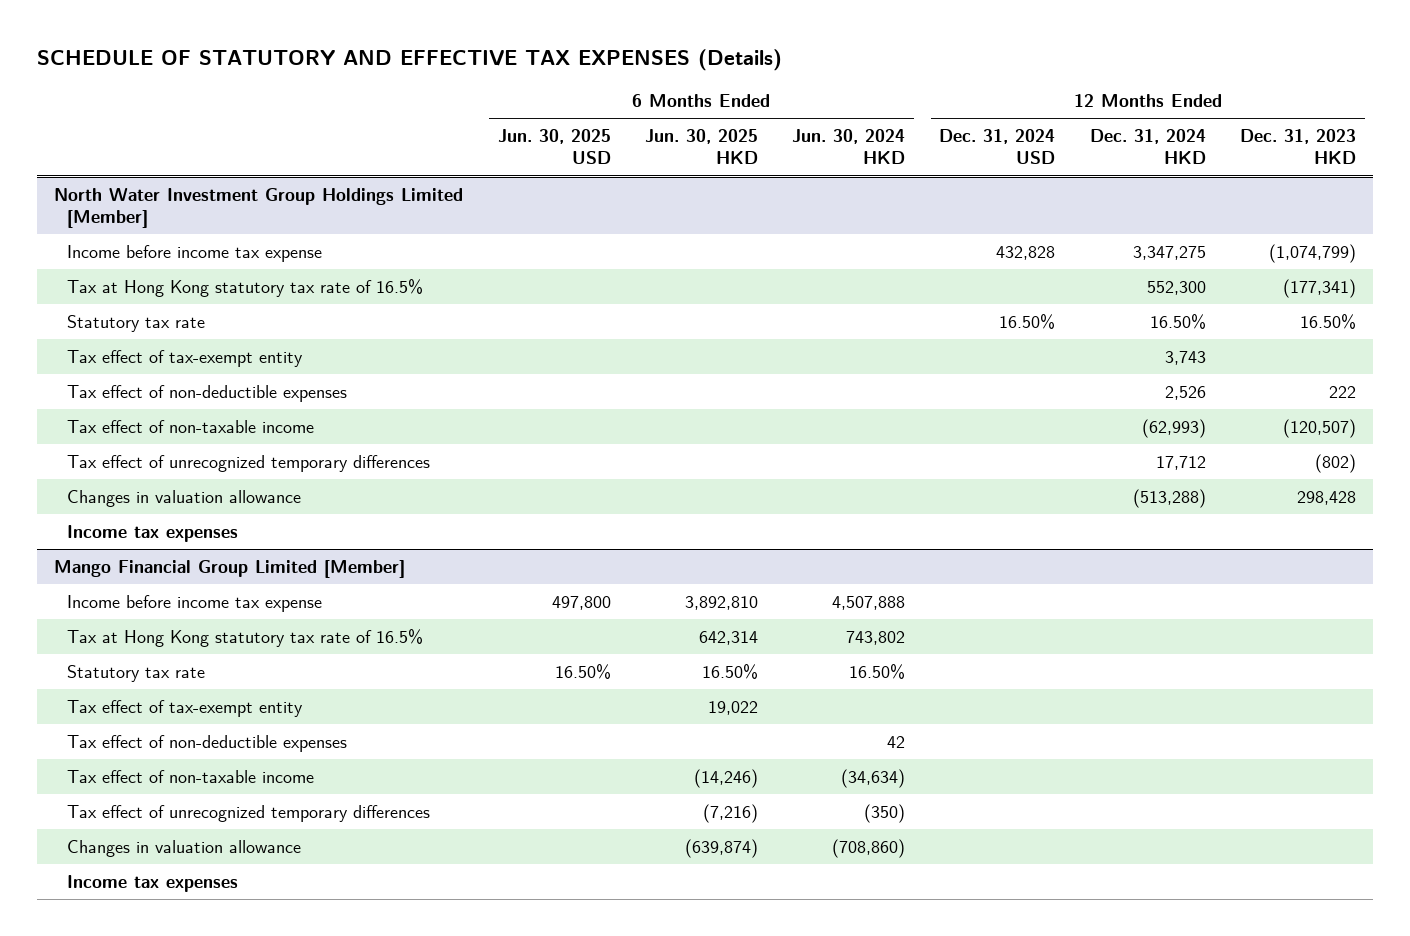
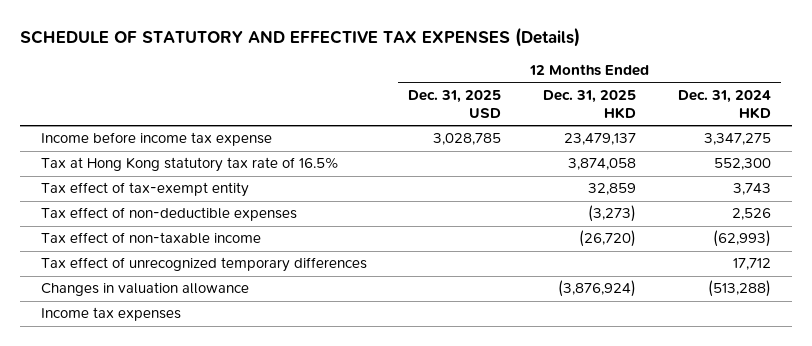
- | 6 Months Ended Jun. 30, 2025 USD | 6 Months Ended Jun. 30, 2025 HKD | 6 Months Ended Jun. 30, 2024 HKD | 12 Months Ended Dec. 31, 2024 USD | 12 Months Ended Dec. 31, 2024 HKD | 12 Months Ended Dec. 31, 2023 HKD
+ | 12 Months Ended Dec. 31, 2025 USD | 12 Months Ended Dec. 31, 2025 HKD | 12 Months Ended Dec. 31, 2024 HKD
- North Water Investment Group Holdings Limited [Member]
- Statutory tax rate | | | | 16.50% | 16.50% | 16.50%
- Mango Financial Group Limited [Member]
- Income before income tax expense | 497,800 | 3,892,810 | 4,507,888 | | |
- Tax at Hong Kong statutory tax rate of 16.5% | | 642,314 | 743,802 | | |
- Statutory tax rate | 16.50% | 16.50% | 16.50% | | |
- Tax effect of tax-exempt entity | | 19,022 | | | |
- Tax effect of non-deductible expenses | | | 42 | | |
- Tax effect of non-taxable income | | (14,246) | (34,634) | | |
- Tax effect of unrecognized temporary differences | | (7,216) | (350) | | |
- Changes in valuation allowance | | (639,874) | (708,860) | | |
- Income tax expenses

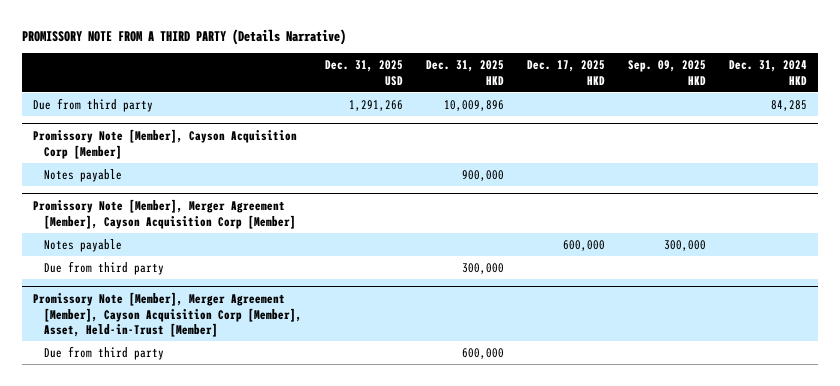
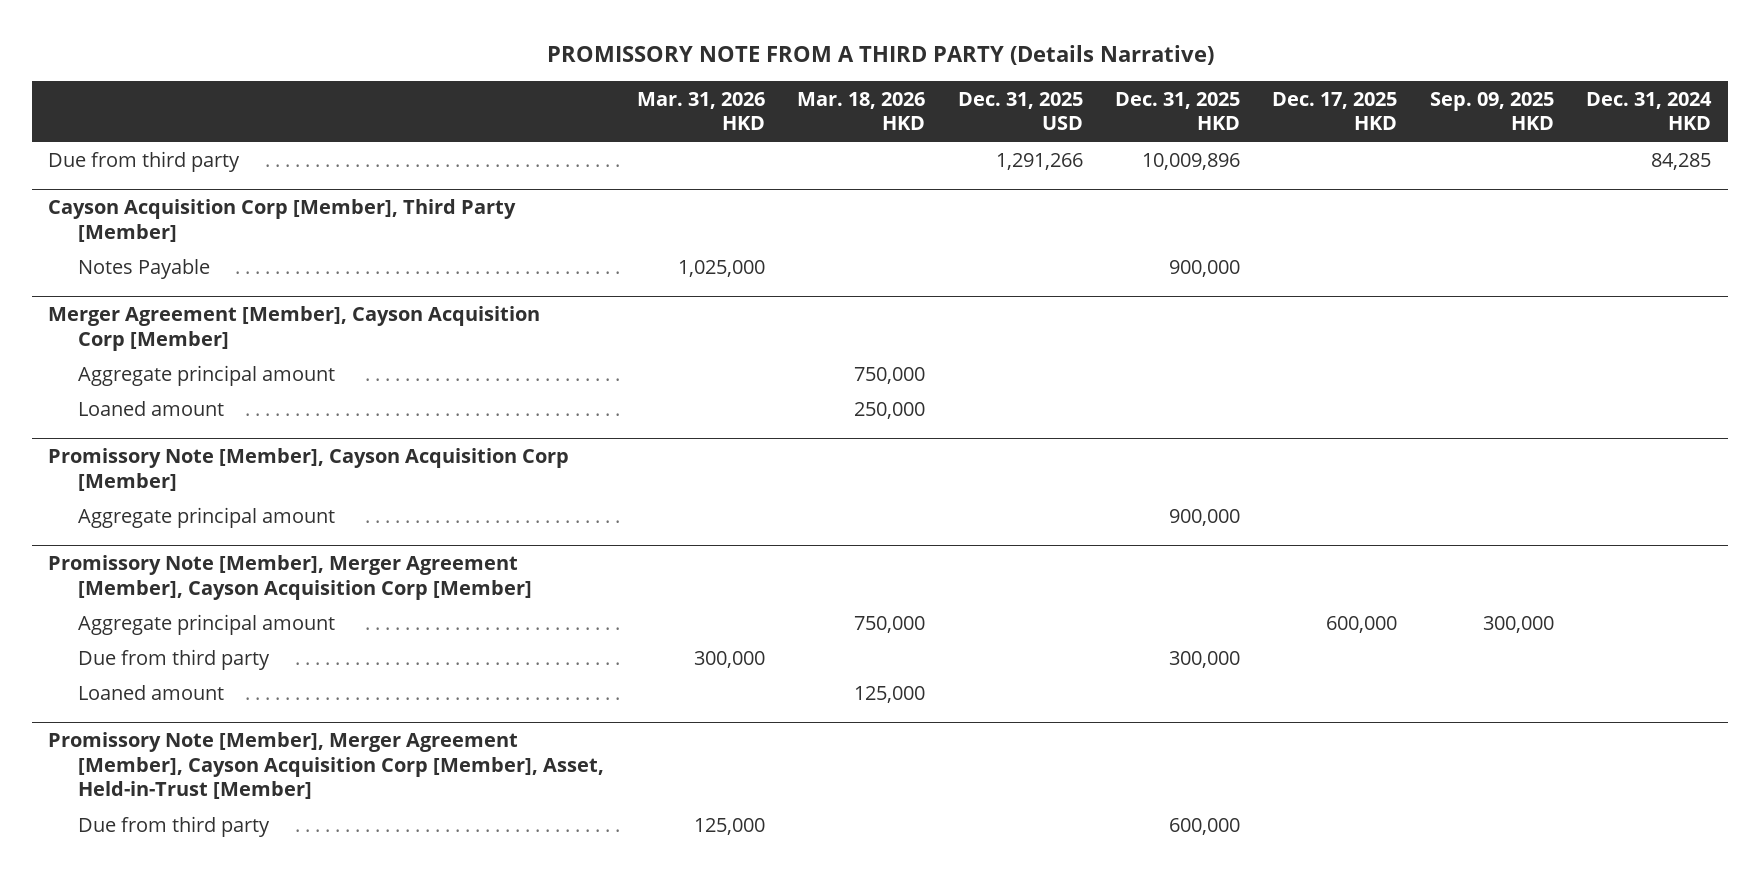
- | Dec. 31, 2025 USD | Dec. 31, 2025 HKD | Dec. 17, 2025 HKD | Sep. 09, 2025 HKD | Dec. 31, 2024 HKD
+ | Mar. 31, 2026 HKD | Mar. 18, 2026 HKD | Dec. 31, 2025 USD | Dec. 31, 2025 HKD | Dec. 17, 2025 HKD | Sep. 09, 2025 HKD | Dec. 31, 2024 HKD
+ Cayson Acquisition Corp [Member], Third Party [Member]
+ Notes Payable | 1,025,000 | | | 900,000 | | |
+ Merger Agreement [Member], Cayson Acquisition Corp [Member]
+ Aggregate principal amount | | 750,000 | | | | |
+ Loaned amount | | 250,000 | | | | |
@ Promissory Note [Member], Cayson Acquisition Corp [Member]
- Notes payable | | 900,000 | | |
+ Aggregate principal amount | | | | 900,000 | | |
@ Promissory Note [Member], Merger Agreement [Member], Cayson Acquisition Corp [Member]
- Notes payable | | | 600,000 | 300,000 |
+ Aggregate principal amount | | 750,000 | | | 600,000 | 300,000 |
+ Loaned amount | | 125,000 | | | | |

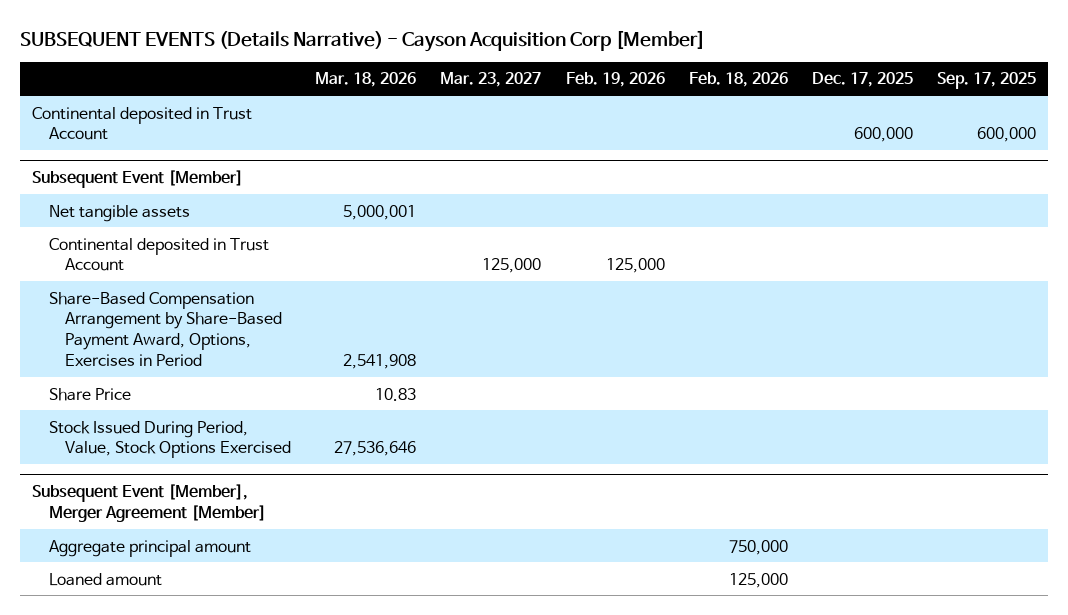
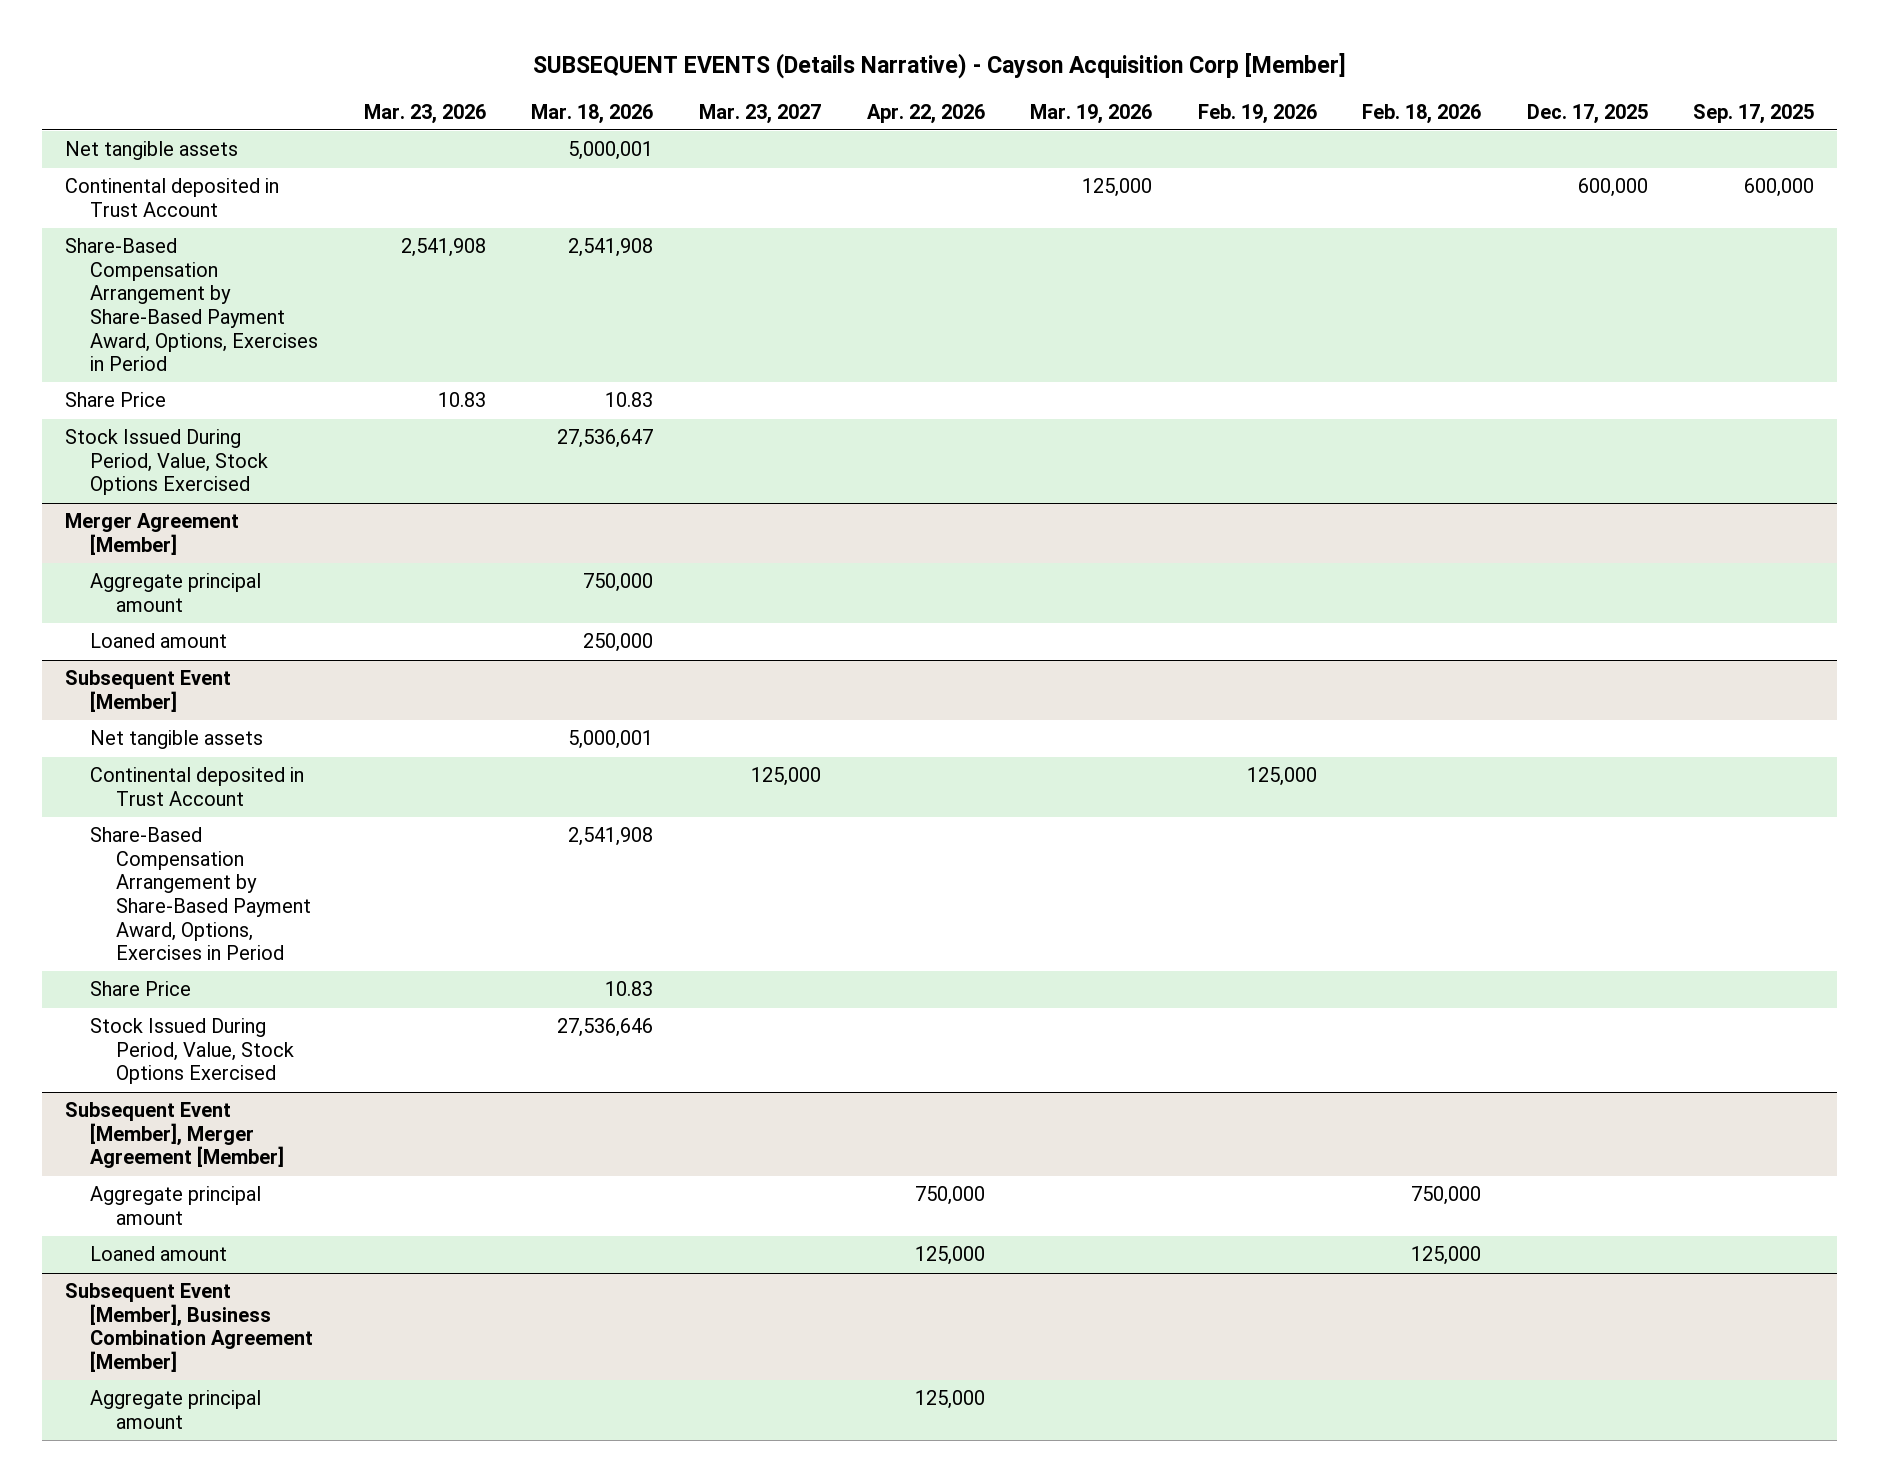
- | Mar. 18, 2026 | Mar. 23, 2027 | Feb. 19, 2026 | Feb. 18, 2026 | Dec. 17, 2025 | Sep. 17, 2025
+ | Mar. 23, 2026 | Mar. 18, 2026 | Mar. 23, 2027 | Apr. 22, 2026 | Mar. 19, 2026 | Feb. 19, 2026 | Feb. 18, 2026 | Dec. 17, 2025 | Sep. 17, 2025
+ Net tangible assets | | 5,000,001 | | | | | | |
+ Share-Based Compensation Arrangement by Share-Based Payment Award, Options, Exercises in Period | 2,541,908 | 2,541,908 | | | | | | |
+ Share Price | 10.83 | 10.83 | | | | | | |
+ Stock Issued During Period, Value, Stock Options Exercised | | 27,536,647 | | | | | | |
+ Merger Agreement [Member]
+ Aggregate principal amount | | 750,000 | | | | | | |
+ Loaned amount | | 250,000 | | | | | | |
+ Subsequent Event [Member], Business Combination Agreement [Member]
+ Aggregate principal amount | | | | 125,000 | | | | |

